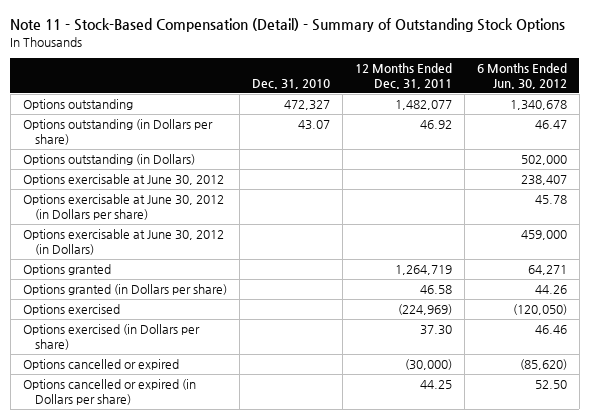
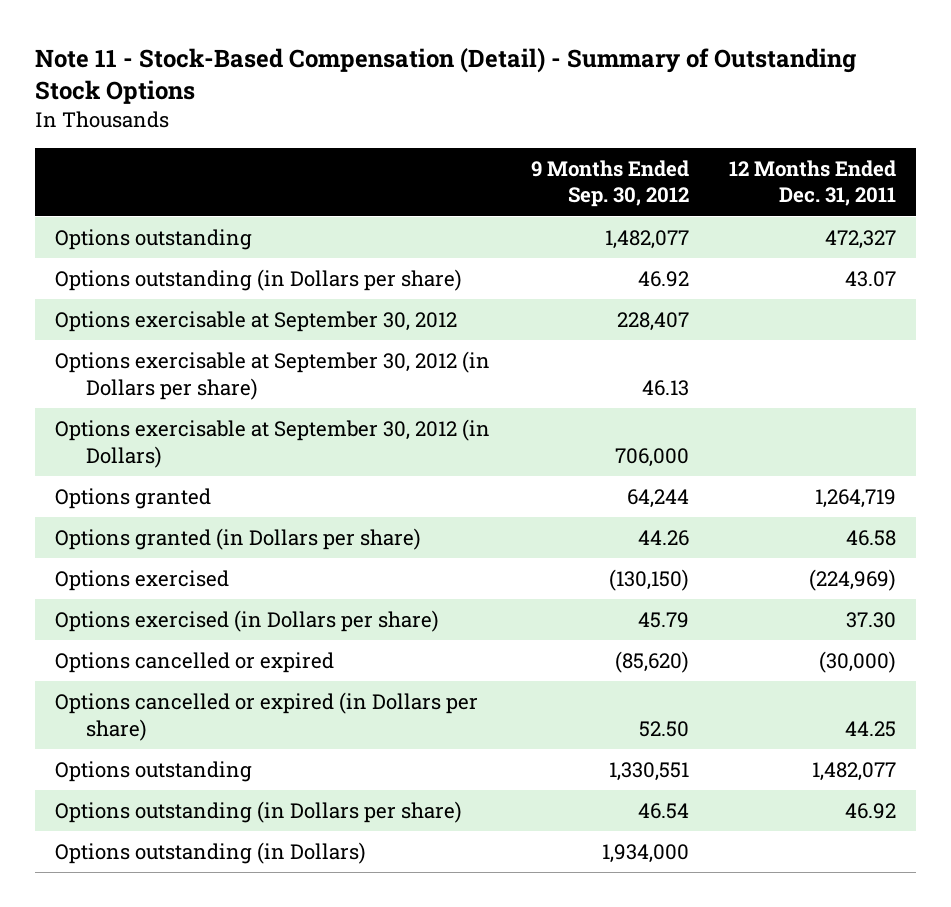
- | Dec. 31, 2010 | 12 Months Ended Dec. 31, 2011 | 6 Months Ended Jun. 30, 2012
+ | 9 Months Ended Sep. 30, 2012 | 12 Months Ended Dec. 31, 2011
- Options exercisable at June 30, 2012 | | | 238,407
- Options exercisable at June 30, 2012 (in Dollars per share) | | | 45.78
- Options exercisable at June 30, 2012 (in Dollars) | | | 459,000
+ Options outstanding | 1,482,077 | 472,327
+ Options outstanding (in Dollars per share) | 46.92 | 43.07
+ Options exercisable at September 30, 2012 | 228,407 |
+ Options exercisable at September 30, 2012 (in Dollars per share) | 46.13 |
+ Options exercisable at September 30, 2012 (in Dollars) | 706,000 |
moved down: Options outstanding | 1,330,551 | 1,482,077
moved down: Options outstanding (in Dollars per share) | 46.54 | 46.92
moved down: Options outstanding (in Dollars) | 1,934,000 |

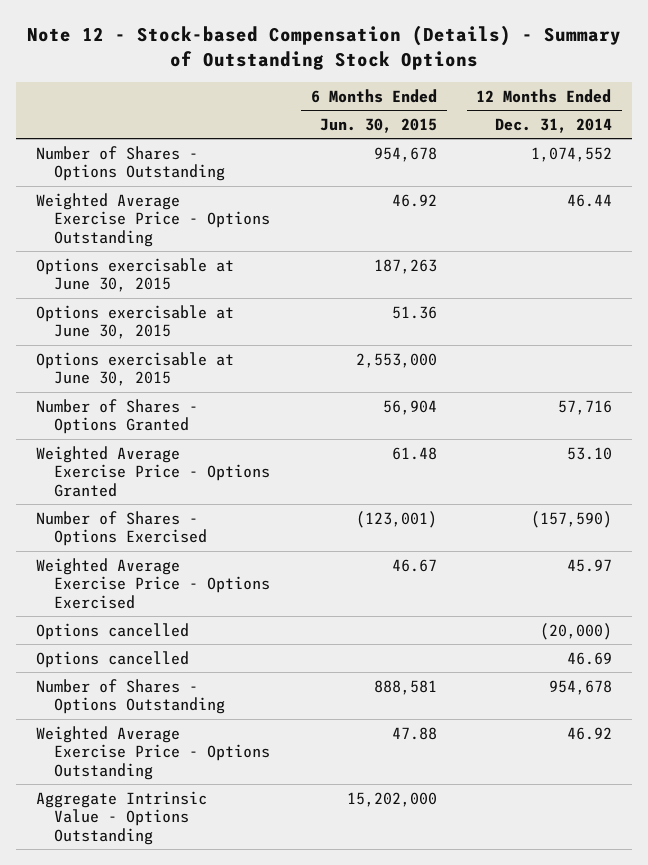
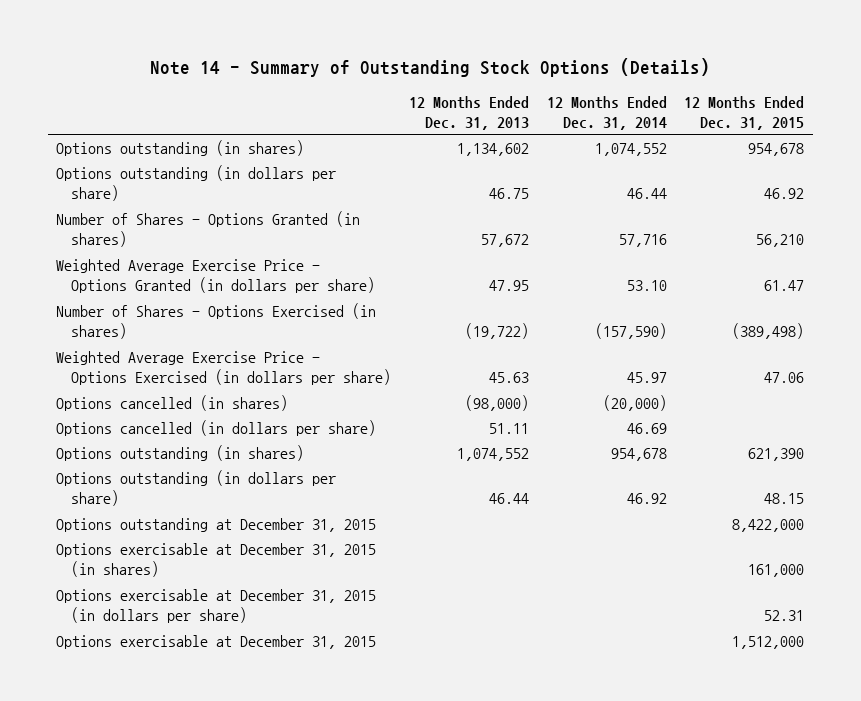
- Note 12 - Stock-based Compensation (Details) - Summary of Outstanding Stock Options
+ Note 14 - Summary of Outstanding Stock Options (Details)
- | 6 Months Ended Jun. 30, 2015 | 12 Months Ended Dec. 31, 2014
+ | 12 Months Ended Dec. 31, 2013 | 12 Months Ended Dec. 31, 2014 | 12 Months Ended Dec. 31, 2015
- Number of Shares - Options Outstanding | 954,678 | 1,074,552
- Weighted Average Exercise Price - Options Outstanding | 46.92 | 46.44
- Options exercisable at June 30, 2015 | 187,263 |
- Options exercisable at June 30, 2015 | 51.36 |
- Options exercisable at June 30, 2015 | 2,553,000 |
- Number of Shares - Options Granted | 56,904 | 57,716
- Weighted Average Exercise Price - Options Granted | 61.48 | 53.10
- Number of Shares - Options Exercised | (123,001) | (157,590)
- Weighted Average Exercise Price - Options Exercised | 46.67 | 45.97
- Options cancelled | | (20,000)
- Options cancelled | | 46.69
- Number of Shares - Options Outstanding | 888,581 | 954,678
- Weighted Average Exercise Price - Options Outstanding | 47.88 | 46.92
- Aggregate Intrinsic Value - Options Outstanding | 15,202,000 |
+ Options outstanding (in shares) | 1,134,602 | 1,074,552 | 954,678
+ Options outstanding (in dollars per share) | 46.75 | 46.44 | 46.92
+ Number of Shares - Options Granted (in shares) | 57,672 | 57,716 | 56,210
+ Weighted Average Exercise Price - Options Granted (in dollars per share) | 47.95 | 53.10 | 61.47
+ Number of Shares - Options Exercised (in shares) | (19,722) | (157,590) | (389,498)
+ Weighted Average Exercise Price - Options Exercised (in dollars per share) | 45.63 | 45.97 | 47.06
+ Options cancelled (in shares) | (98,000) | (20,000) |
+ Options cancelled (in dollars per share) | 51.11 | 46.69 |
+ Options outstanding (in shares) | 1,074,552 | 954,678 | 621,390
+ Options outstanding (in dollars per share) | 46.44 | 46.92 | 48.15
+ Options outstanding at December 31, 2015 | | | 8,422,000
+ Options exercisable at December 31, 2015 (in shares) | | | 161,000
+ Options exercisable at December 31, 2015 (in dollars per share) | | | 52.31
+ Options exercisable at December 31, 2015 | | | 1,512,000

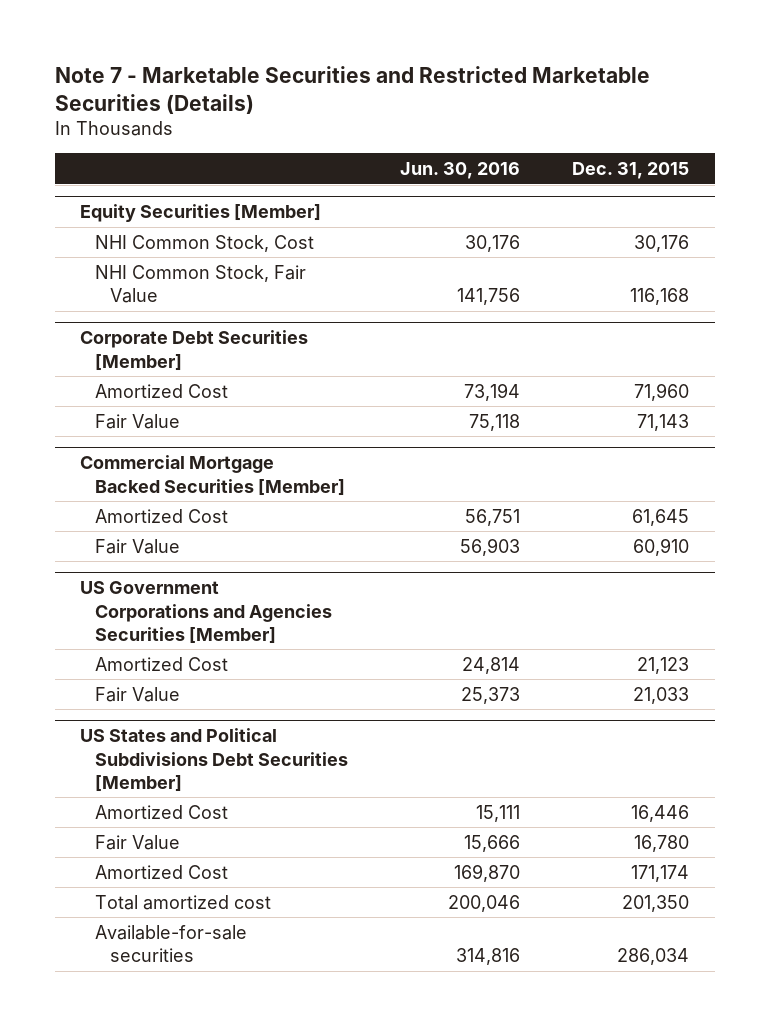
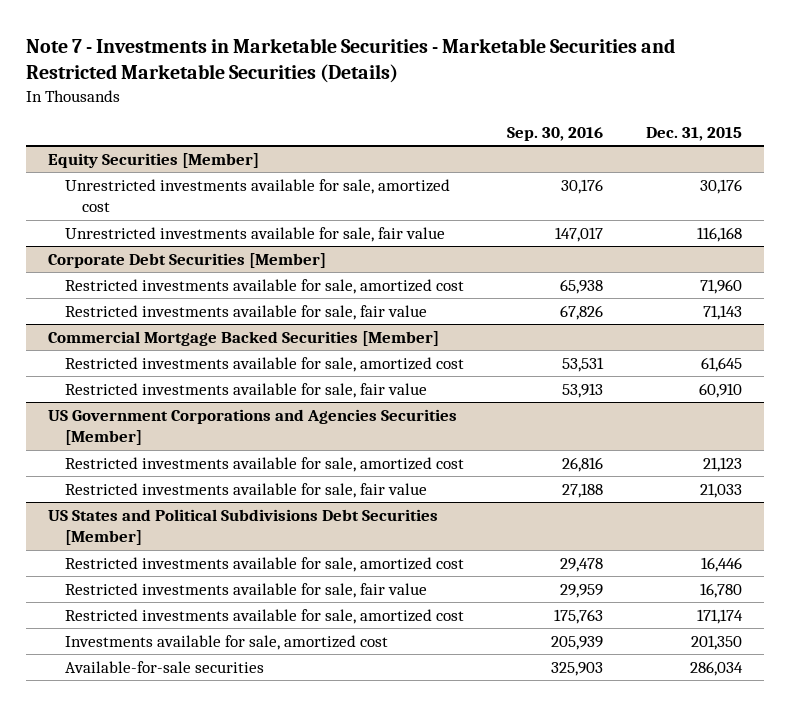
- Note 7 - Marketable Securities and Restricted Marketable Securities (Details)
+ Note 7 - Investments in Marketable Securities - Marketable Securities and Restricted Marketable Securities (Details)
- | Jun. 30, 2016 | Dec. 31, 2015
+ | Sep. 30, 2016 | Dec. 31, 2015
@ Equity Securities [Member]
- NHI Common Stock, Cost | 30,176 | 30,176
- NHI Common Stock, Fair Value | 141,756 | 116,168
+ Unrestricted investments available for sale, amortized cost | 30,176 | 30,176
+ Unrestricted investments available for sale, fair value | 147,017 | 116,168
@ Corporate Debt Securities [Member]
- Amortized Cost | 73,194 | 71,960
- Fair Value | 75,118 | 71,143
+ Restricted investments available for sale, amortized cost | 65,938 | 71,960
+ Restricted investments available for sale, fair value | 67,826 | 71,143
@ Commercial Mortgage Backed Securities [Member]
- Amortized Cost | 56,751 | 61,645
- Fair Value | 56,903 | 60,910
+ Restricted investments available for sale, amortized cost | 53,531 | 61,645
+ Restricted investments available for sale, fair value | 53,913 | 60,910
@ US Government Corporations and Agencies Securities [Member]
- Amortized Cost | 24,814 | 21,123
- Fair Value | 25,373 | 21,033
+ Restricted investments available for sale, amortized cost | 26,816 | 21,123
+ Restricted investments available for sale, fair value | 27,188 | 21,033
@ US States and Political Subdivisions Debt Securities [Member]
- Amortized Cost | 15,111 | 16,446
- Fair Value | 15,666 | 16,780
- Amortized Cost | 169,870 | 171,174
- Total amortized cost | 200,046 | 201,350
+ Restricted investments available for sale, amortized cost | 29,478 | 16,446
+ Restricted investments available for sale, fair value | 29,959 | 16,780
+ Restricted investments available for sale, amortized cost | 175,763 | 171,174
+ Investments available for sale, amortized cost | 205,939 | 201,350

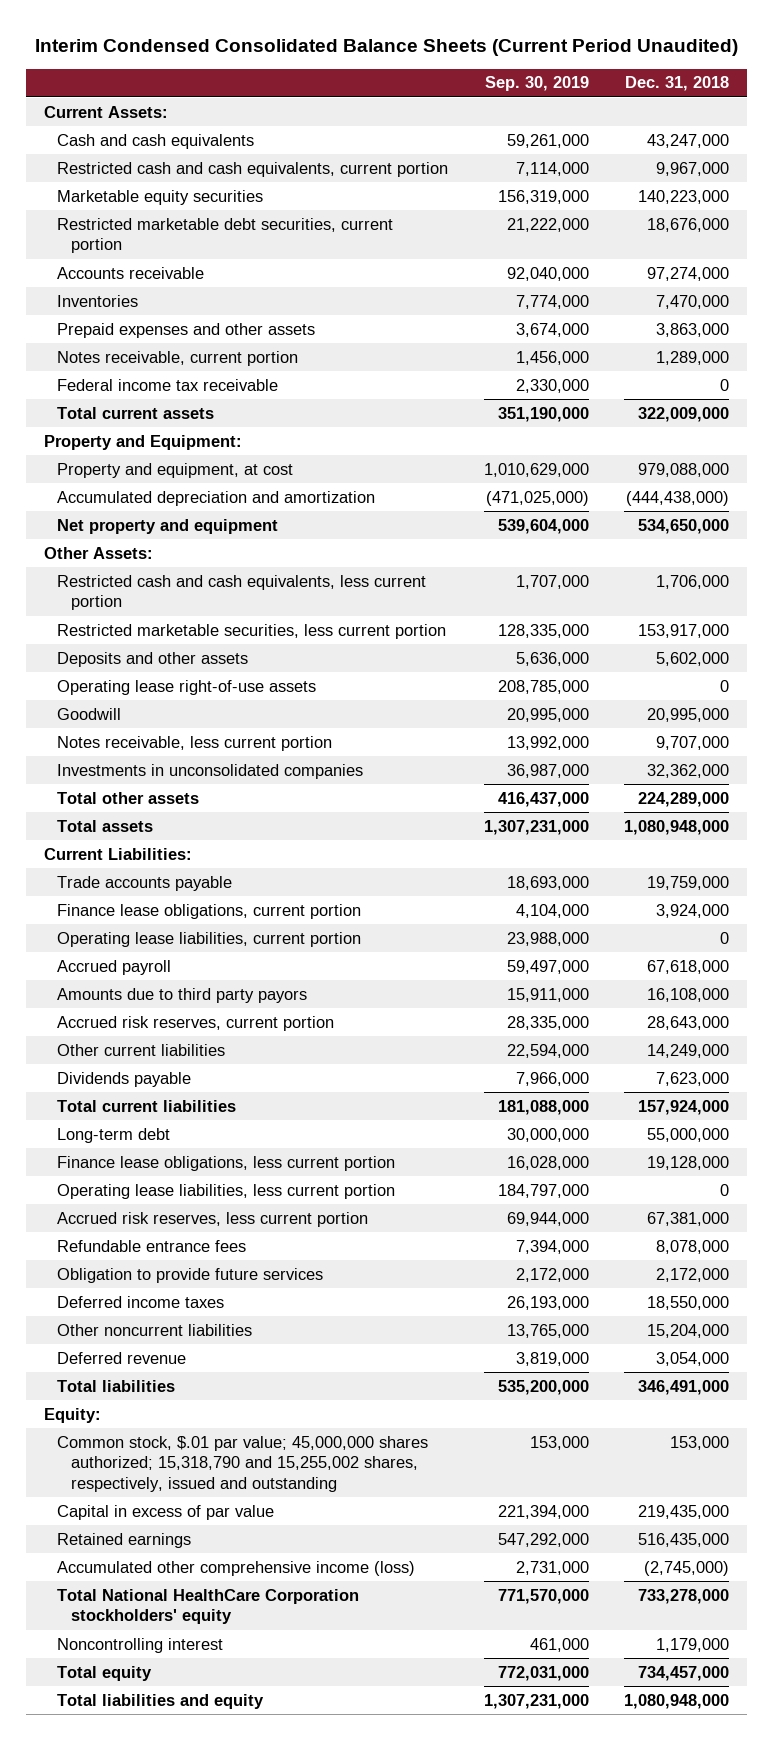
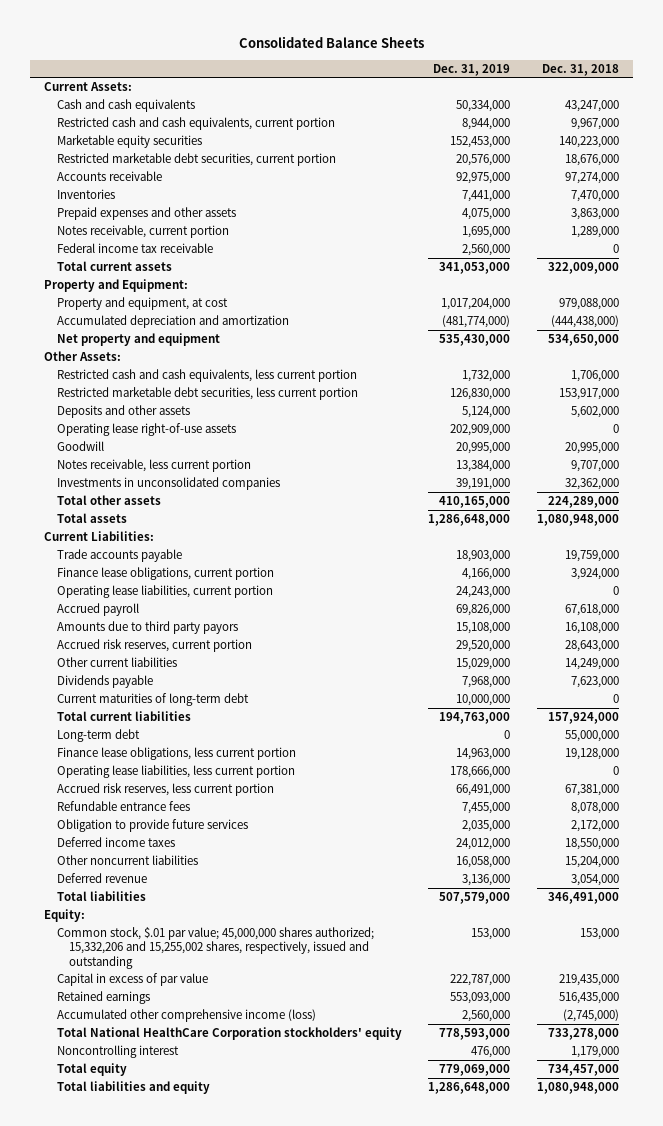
- Interim Condensed Consolidated Balance Sheets (Current Period Unaudited)
+ Consolidated Balance Sheets
- | Sep. 30, 2019 | Dec. 31, 2018
+ | Dec. 31, 2019 | Dec. 31, 2018
- Restricted marketable securities, less current portion | 128,335,000 | 153,917,000
+ Restricted marketable debt securities, less current portion | 126,830,000 | 153,917,000
+ Current maturities of long-term debt | 10,000,000 | 0
- Common stock, $.01 par value; 45,000,000 shares authorized; 15,318,790 and 15,255,002 shares, respectively, issued and outstanding | 153,000 | 153,000
+ Common stock, $.01 par value; 45,000,000 shares authorized; 15,332,206 and 15,255,002 shares, respectively, issued and outstanding | 153,000 | 153,000

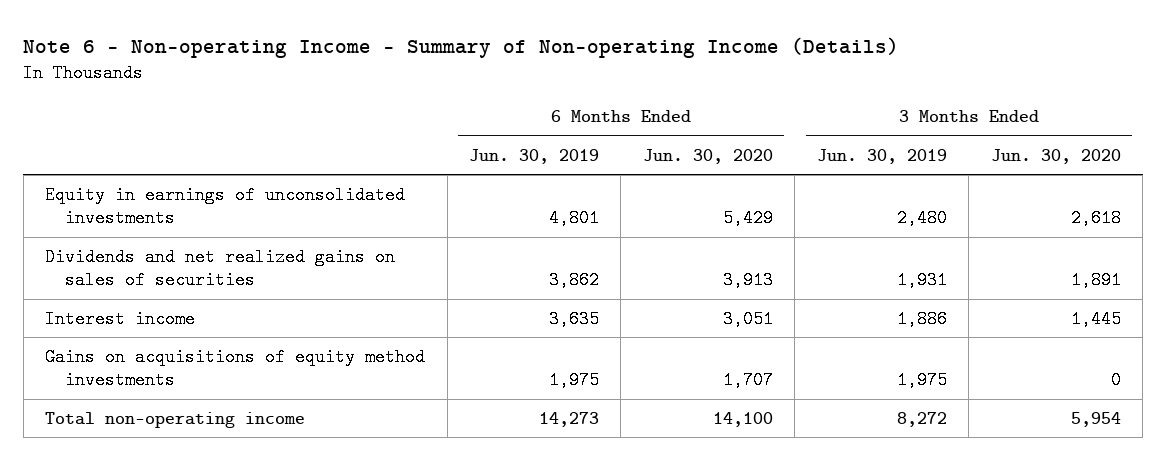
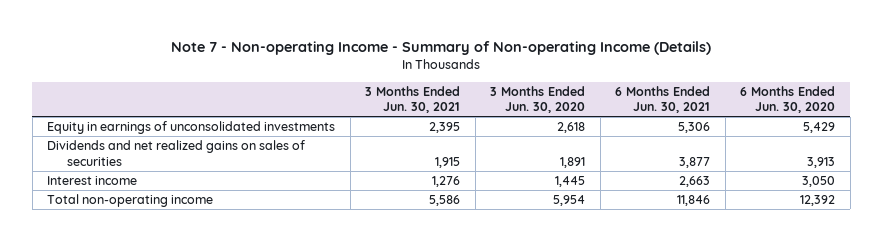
- Note 6 - Non-operating Income - Summary of Non-operating Income (Details)
+ Note 7 - Non-operating Income - Summary of Non-operating Income (Details)
- | 6 Months Ended Jun. 30, 2019 | 6 Months Ended Jun. 30, 2020 | 3 Months Ended Jun. 30, 2019 | 3 Months Ended Jun. 30, 2020
+ | 3 Months Ended Jun. 30, 2021 | 3 Months Ended Jun. 30, 2020 | 6 Months Ended Jun. 30, 2021 | 6 Months Ended Jun. 30, 2020
- Interest income | 3,635 | 3,051 | 1,886 | 1,445
- Gains on acquisitions of equity method investments | 1,975 | 1,707 | 1,975 | 0
- Total non-operating income | 14,273 | 14,100 | 8,272 | 5,954
+ Interest income | 1,276 | 1,445 | 2,663 | 3,050
+ Total non-operating income | 5,586 | 5,954 | 11,846 | 12,392

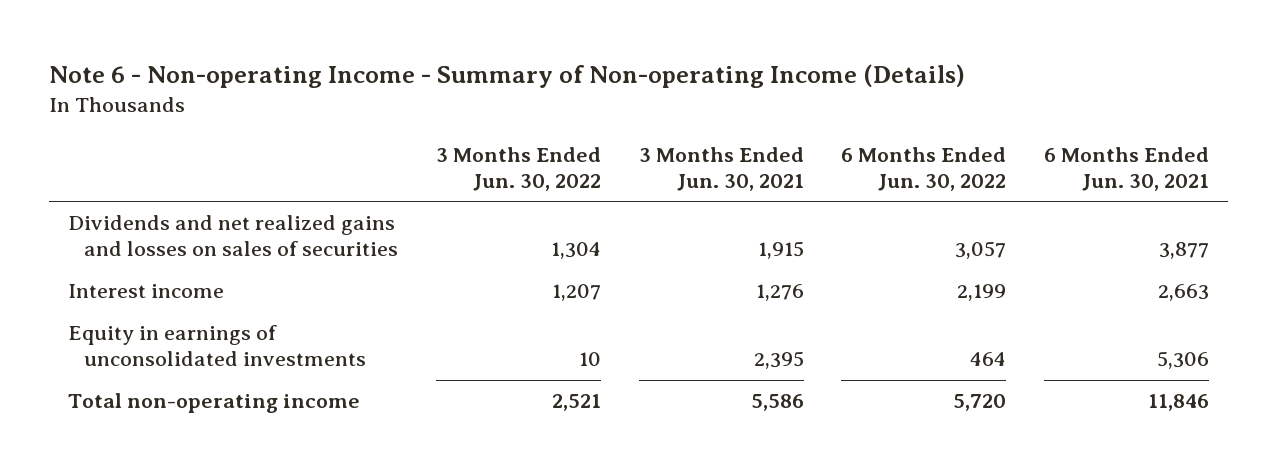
- Note 7 - Non-operating Income - Summary of Non-operating Income (Details)
+ Note 6 - Non-operating Income - Summary of Non-operating Income (Details)
- | 3 Months Ended Jun. 30, 2021 | 3 Months Ended Jun. 30, 2020 | 6 Months Ended Jun. 30, 2021 | 6 Months Ended Jun. 30, 2020
+ | 3 Months Ended Jun. 30, 2022 | 3 Months Ended Jun. 30, 2021 | 6 Months Ended Jun. 30, 2022 | 6 Months Ended Jun. 30, 2021
- Dividends and net realized gains on sales of securities | 1,915 | 1,891 | 3,877 | 3,913
+ Dividends and net realized gains and losses on sales of securities | 1,304 | 1,915 | 3,057 | 3,877
moved down: Equity in earnings of unconsolidated investments | 10 | 2,395 | 464 | 5,306

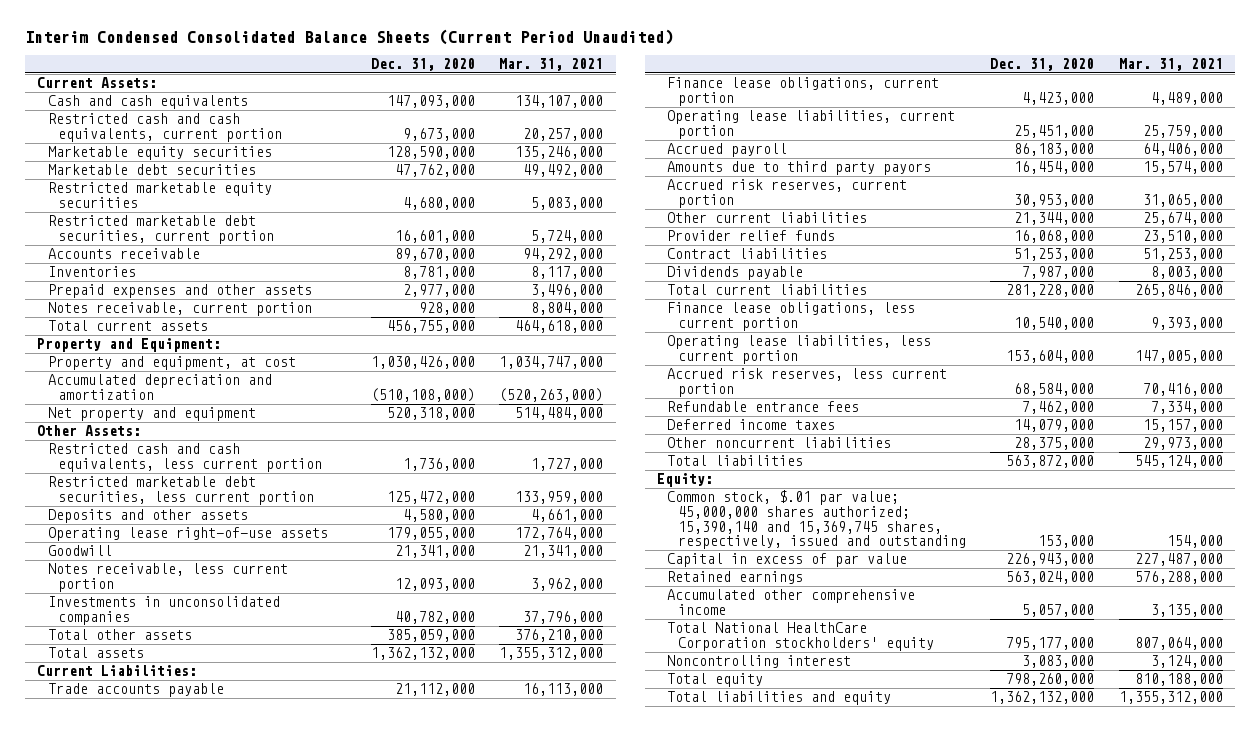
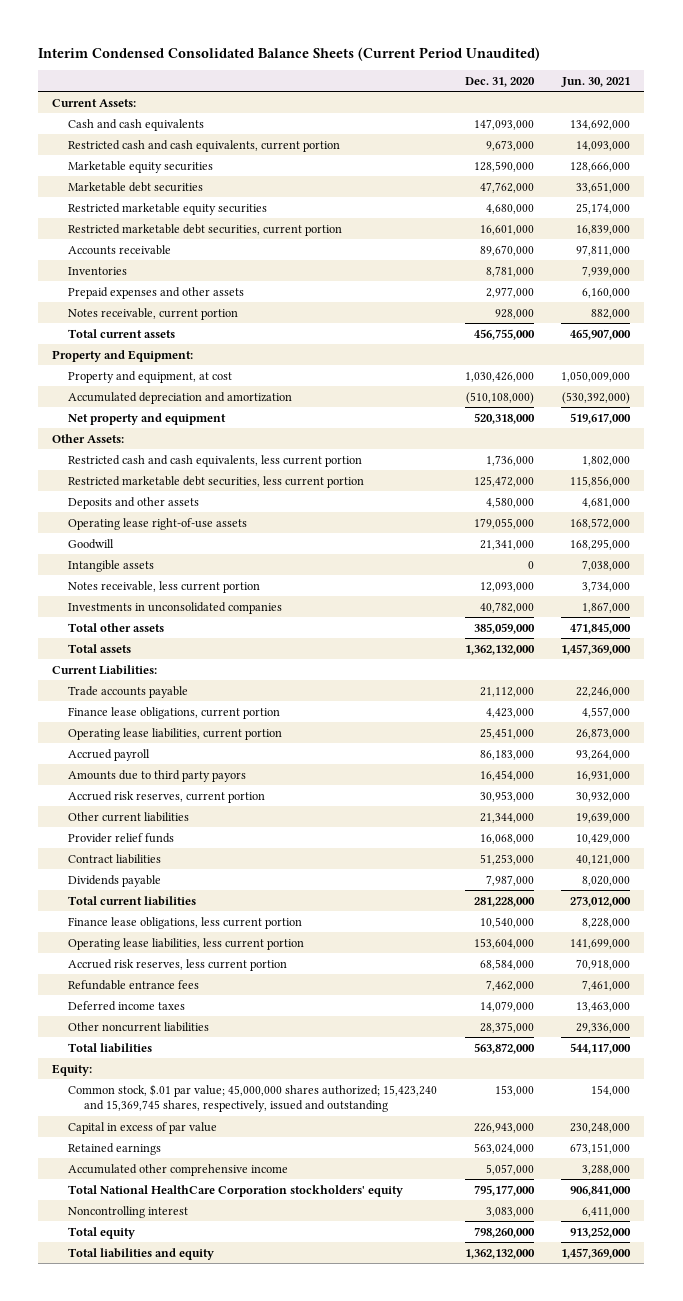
- | Dec. 31, 2020 | Mar. 31, 2021
+ | Dec. 31, 2020 | Jun. 30, 2021
+ Intangible assets | 0 | 7,038,000
- Common stock, $.01 par value; 45,000,000 shares authorized; 15,390,140 and 15,369,745 shares, respectively, issued and outstanding | 153,000 | 154,000
+ Common stock, $.01 par value; 45,000,000 shares authorized; 15,423,240 and 15,369,745 shares, respectively, issued and outstanding | 153,000 | 154,000

